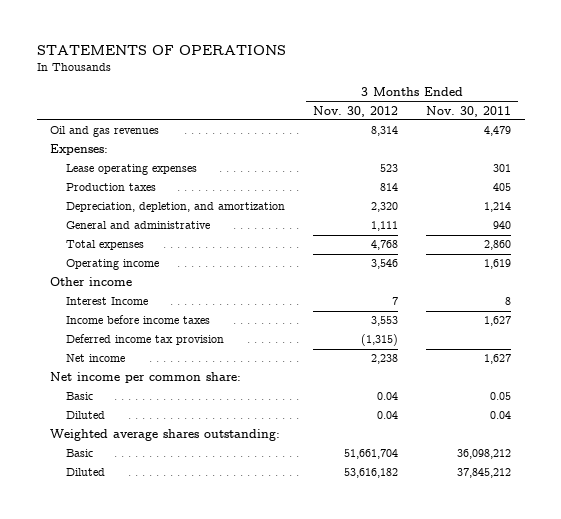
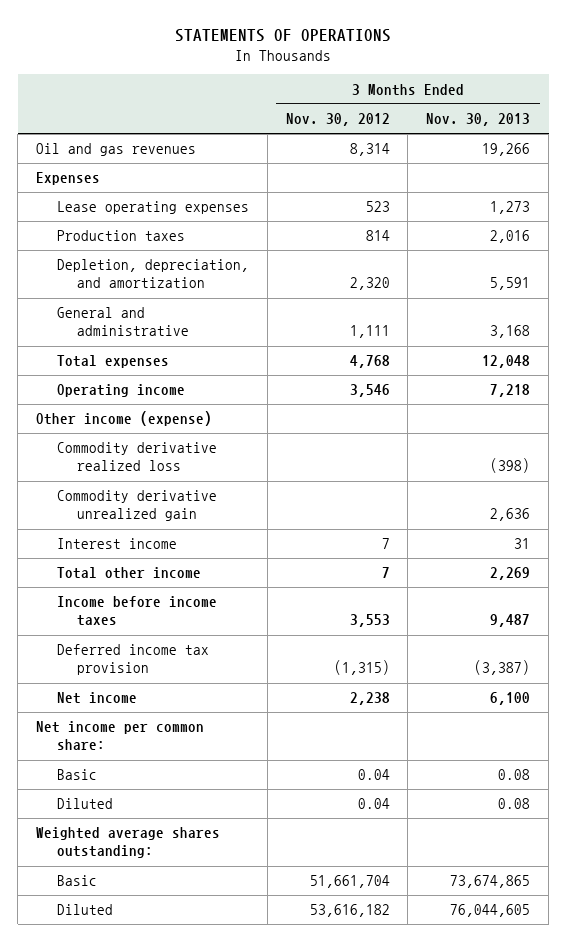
- | 3 Months Ended Nov. 30, 2012 | 3 Months Ended Nov. 30, 2011
+ | 3 Months Ended Nov. 30, 2012 | 3 Months Ended Nov. 30, 2013
- Expenses:
+ Expenses
- Depreciation, depletion, and amortization | 2,320 | 1,214
+ Depletion, depreciation, and amortization | 2,320 | 5,591
- Other income
- Interest Income | 7 | 8
+ Other income (expense)
+ Commodity derivative realized loss | | (398)
+ Commodity derivative unrealized gain | | 2,636
+ Interest income | 7 | 31
+ Total other income | 7 | 2,269

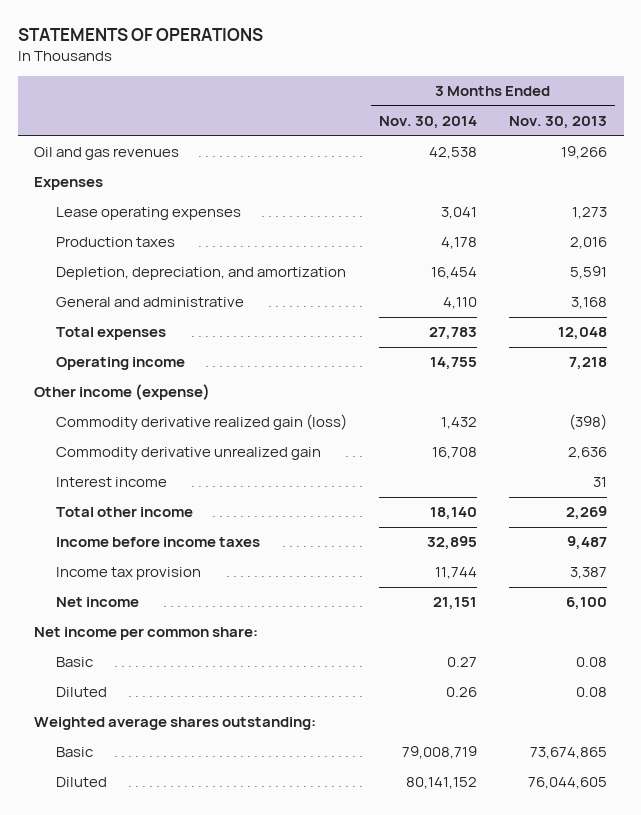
- | 3 Months Ended Nov. 30, 2012 | 3 Months Ended Nov. 30, 2013
+ | 3 Months Ended Nov. 30, 2014 | 3 Months Ended Nov. 30, 2013
- Commodity derivative realized loss | | (398)
+ Commodity derivative realized gain (loss) | 1,432 | (398)
- Deferred income tax provision | (1,315) | (3,387)
+ Income tax provision | 11,744 | 3,387

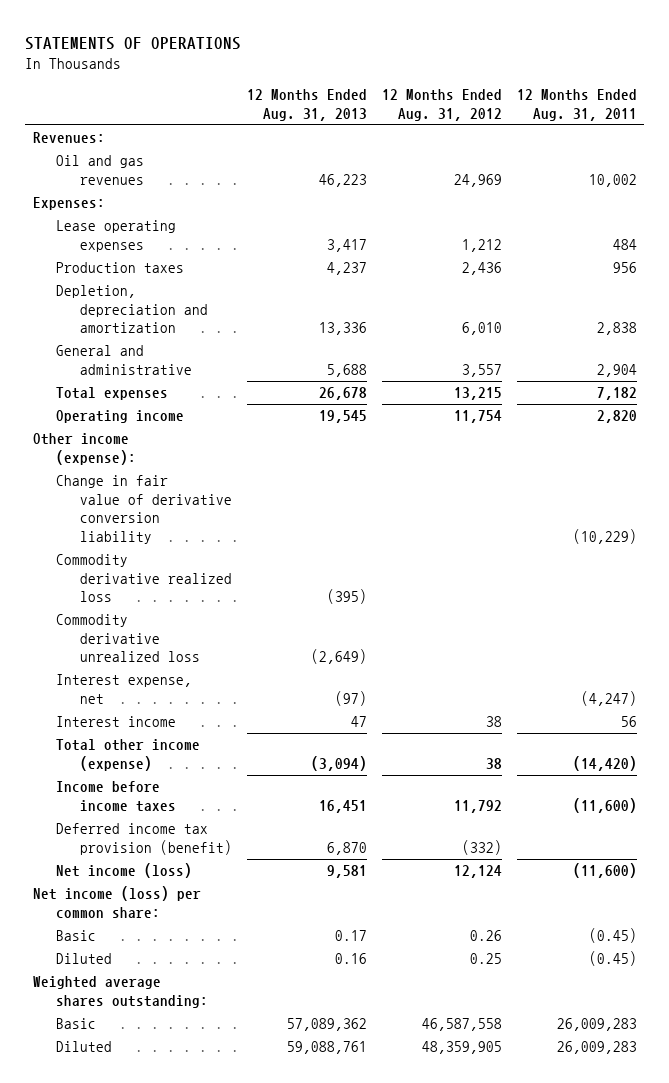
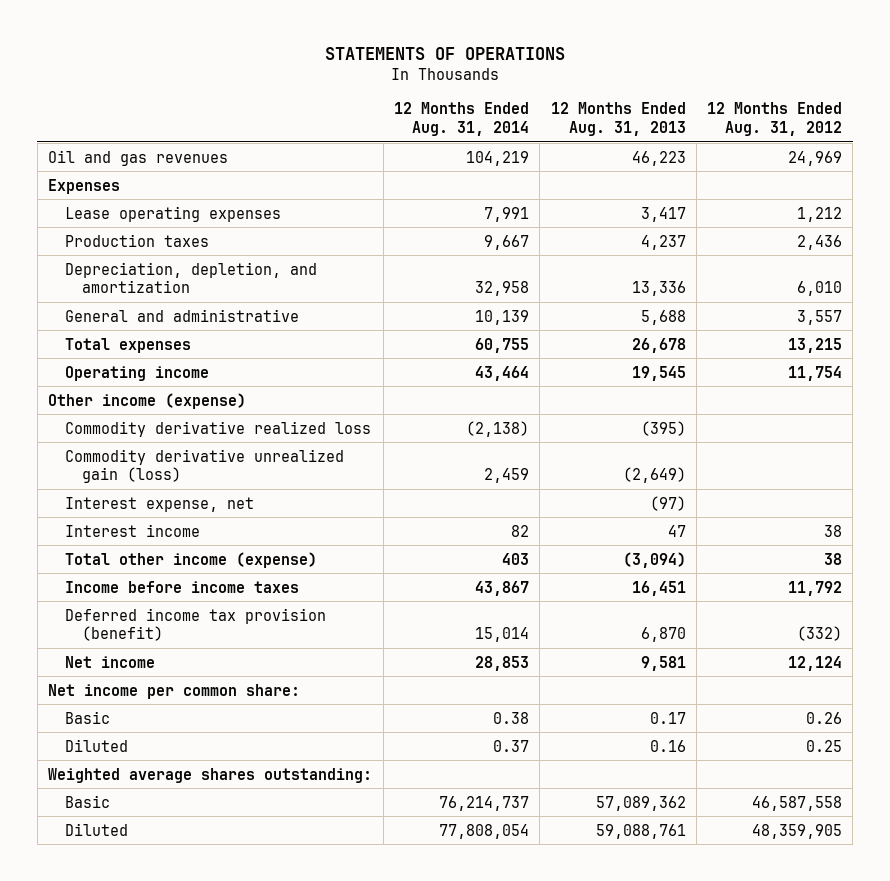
- | 12 Months Ended Aug. 31, 2013 | 12 Months Ended Aug. 31, 2012 | 12 Months Ended Aug. 31, 2011
+ | 12 Months Ended Aug. 31, 2014 | 12 Months Ended Aug. 31, 2013 | 12 Months Ended Aug. 31, 2012
- Revenues:
- Expenses:
+ Expenses
- Depletion, depreciation and amortization | 13,336 | 6,010 | 2,838
+ Depreciation, depletion, and amortization | 32,958 | 13,336 | 6,010
- Other income (expense):
- Change in fair value of derivative conversion liability | | | (10,229)
+ Other income (expense)
- Commodity derivative unrealized loss | (2,649) | |
+ Commodity derivative unrealized gain (loss) | 2,459 | (2,649) |
- Net income (loss) | 9,581 | 12,124 | (11,600)
- Net income (loss) per common share:
+ Net income | 28,853 | 9,581 | 12,124
+ Net income per common share:

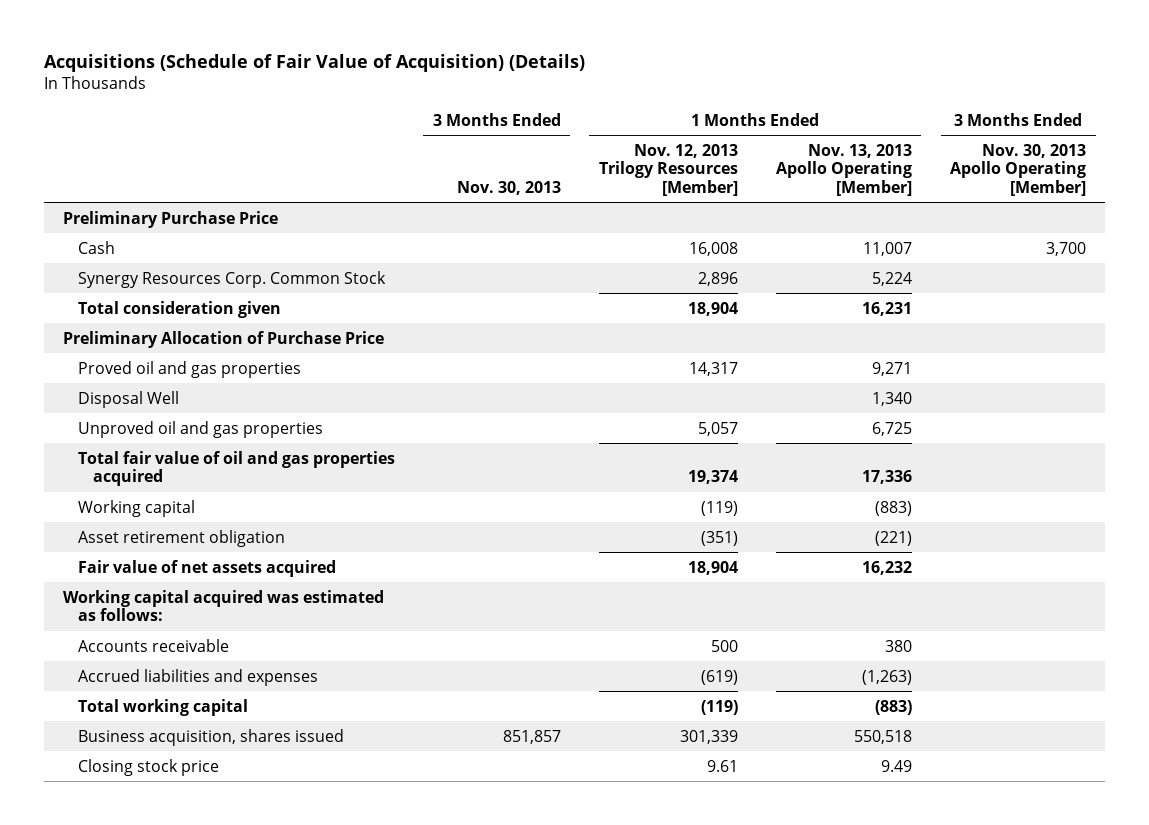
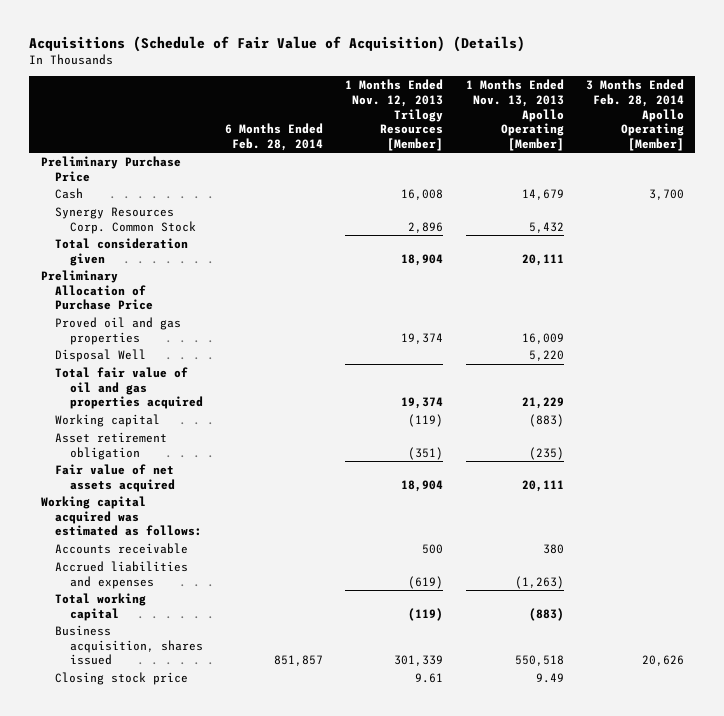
- | 3 Months Ended Nov. 30, 2013 | 1 Months Ended Nov. 12, 2013 Trilogy Resources [Member] | 1 Months Ended Nov. 13, 2013 Apollo Operating [Member] | 3 Months Ended Nov. 30, 2013 Apollo Operating [Member]
+ | 6 Months Ended Feb. 28, 2014 | 1 Months Ended Nov. 12, 2013 Trilogy Resources [Member] | 1 Months Ended Nov. 13, 2013 Apollo Operating [Member] | 3 Months Ended Feb. 28, 2014 Apollo Operating [Member]
- Cash | | 16,008 | 11,007 | 3,700
- Synergy Resources Corp. Common Stock | | 2,896 | 5,224 |
- Total consideration given | | 18,904 | 16,231 |
+ Cash | | 16,008 | 14,679 | 3,700
+ Synergy Resources Corp. Common Stock | | 2,896 | 5,432 |
+ Total consideration given | | 18,904 | 20,111 |
- Proved oil and gas properties | | 14,317 | 9,271 |
- Disposal Well | | | 1,340 |
- Unproved oil and gas properties | | 5,057 | 6,725 |
- Total fair value of oil and gas properties acquired | | 19,374 | 17,336 |
+ Proved oil and gas properties | | 19,374 | 16,009 |
+ Disposal Well | | | 5,220 |
+ Total fair value of oil and gas properties acquired | | 19,374 | 21,229 |
- Asset retirement obligation | | (351) | (221) |
- Fair value of net assets acquired | | 18,904 | 16,232 |
+ Asset retirement obligation | | (351) | (235) |
+ Fair value of net assets acquired | | 18,904 | 20,111 |

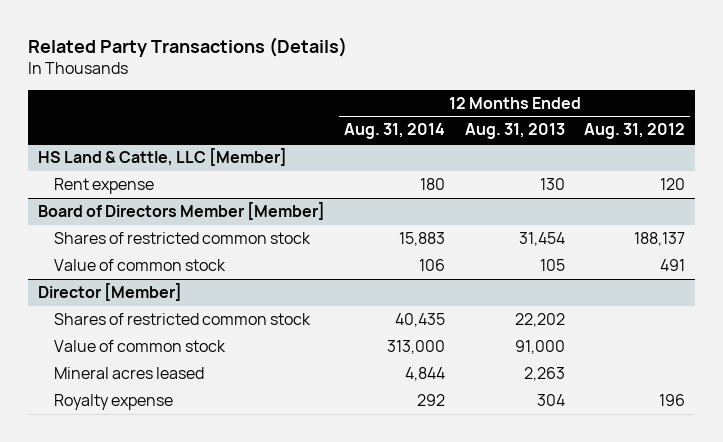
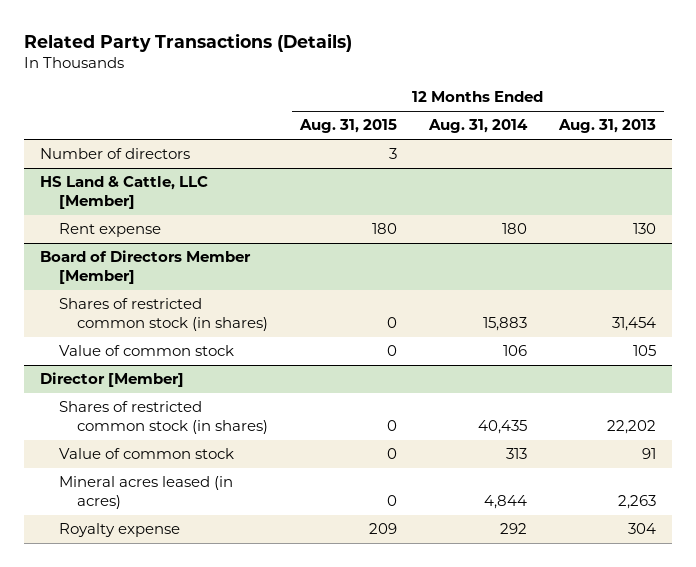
- | 12 Months Ended Aug. 31, 2014 | 12 Months Ended Aug. 31, 2013 | 12 Months Ended Aug. 31, 2012
+ | 12 Months Ended Aug. 31, 2015 | 12 Months Ended Aug. 31, 2014 | 12 Months Ended Aug. 31, 2013
+ Number of directors | 3 | |
@ Board of Directors Member [Member]
- Shares of restricted common stock | 15,883 | 31,454 | 188,137
+ Shares of restricted common stock (in shares) | 0 | 15,883 | 31,454
@ Director [Member]
- Shares of restricted common stock | 40,435 | 22,202 |
- Value of common stock | 313,000 | 91,000 |
- Mineral acres leased | 4,844 | 2,263 |
+ Shares of restricted common stock (in shares) | 0 | 40,435 | 22,202
+ Value of common stock | 0 | 313 | 91
+ Mineral acres leased (in acres) | 0 | 4,844 | 2,263

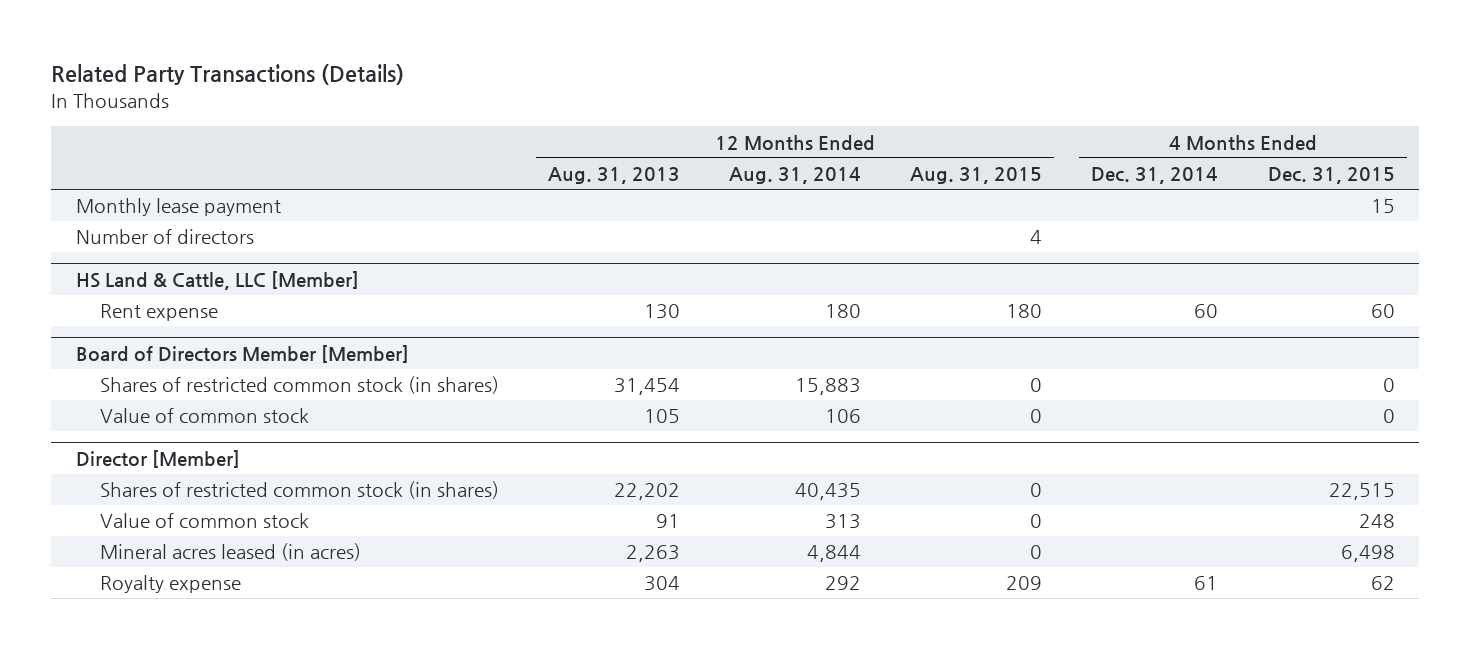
- | 12 Months Ended Aug. 31, 2015 | 12 Months Ended Aug. 31, 2014 | 12 Months Ended Aug. 31, 2013
+ | 12 Months Ended Aug. 31, 2013 | 12 Months Ended Aug. 31, 2014 | 12 Months Ended Aug. 31, 2015 | 4 Months Ended Dec. 31, 2014 | 4 Months Ended Dec. 31, 2015
- Number of directors | 3 | |
+ Monthly lease payment | | | | | 15
+ Number of directors | | | 4 | |

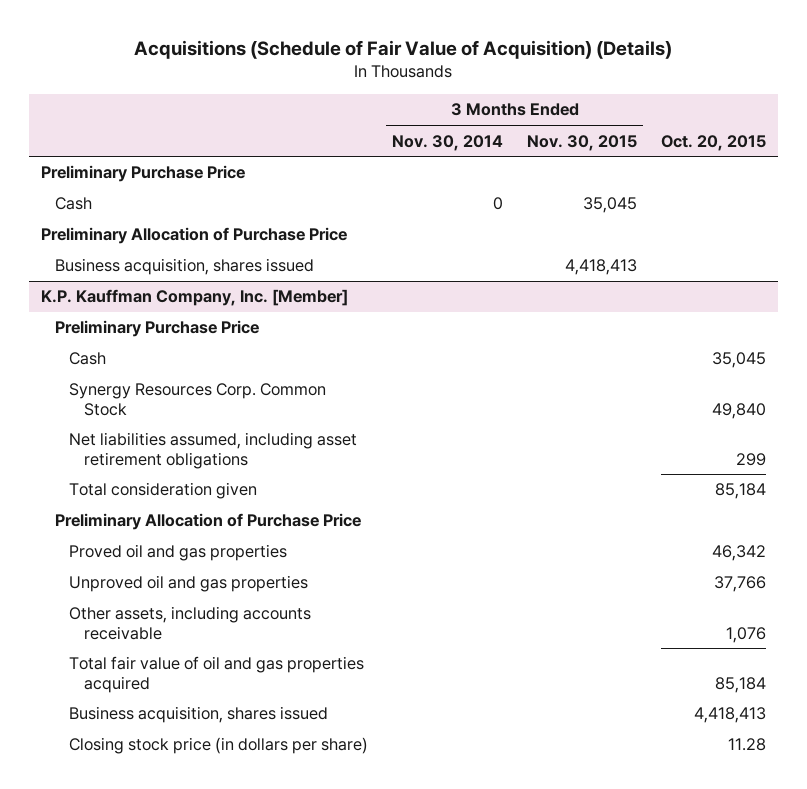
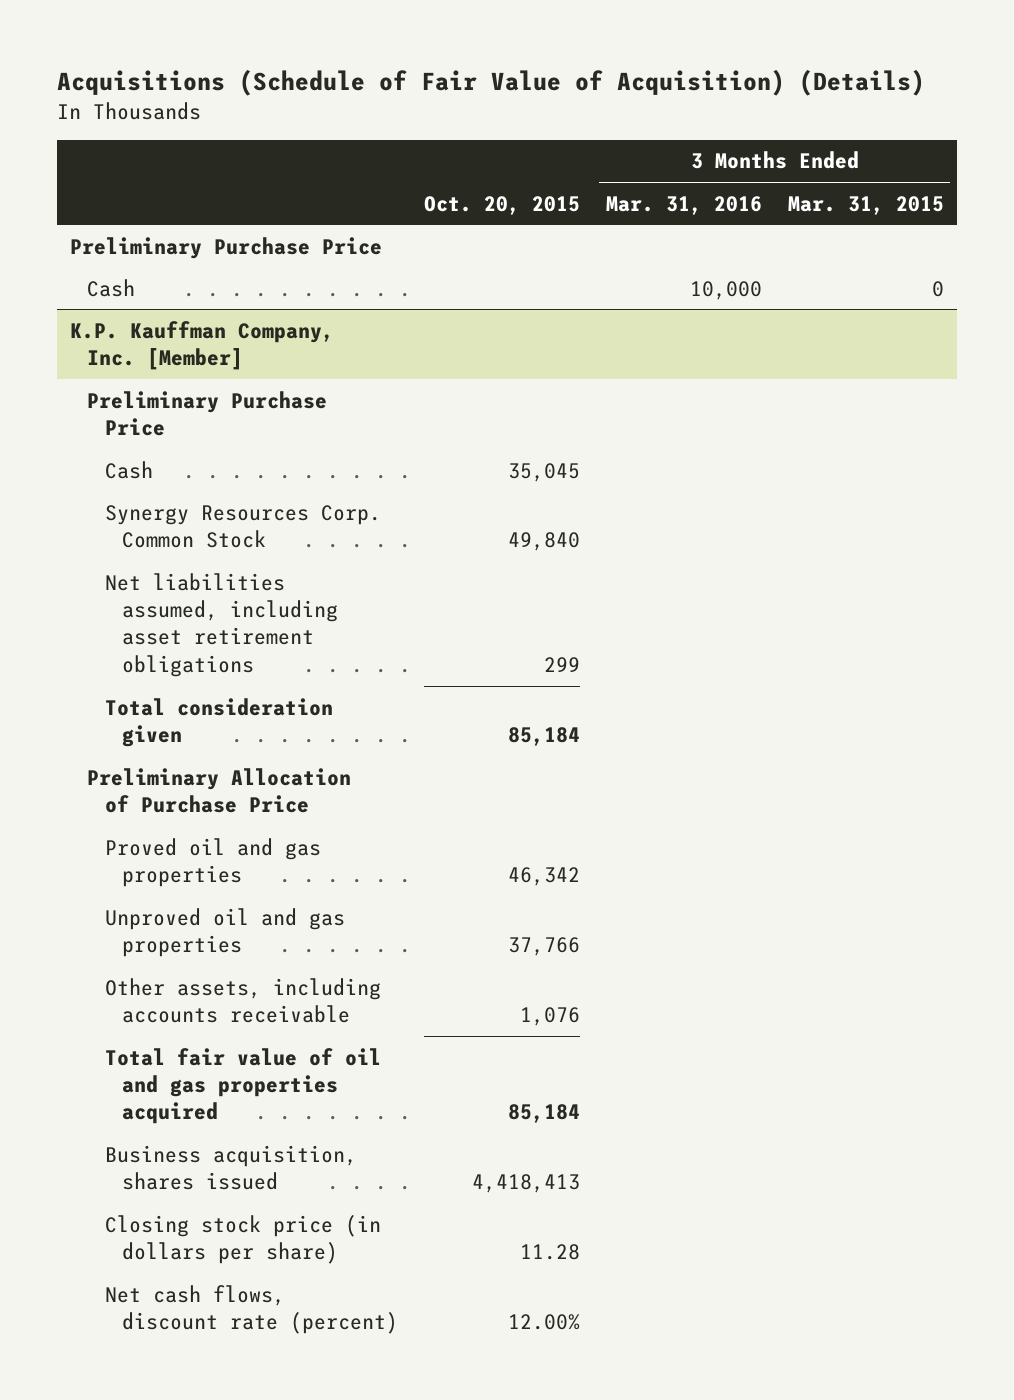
- | 3 Months Ended Nov. 30, 2014 | 3 Months Ended Nov. 30, 2015 | Oct. 20, 2015
+ | Oct. 20, 2015 | 3 Months Ended Mar. 31, 2016 | 3 Months Ended Mar. 31, 2015
- Preliminary Allocation of Purchase Price
- Business acquisition, shares issued | | 4,418,413 |
@ K.P. Kauffman Company, Inc. [Member]
+ Net cash flows, discount rate (percent) | 12.00% | |

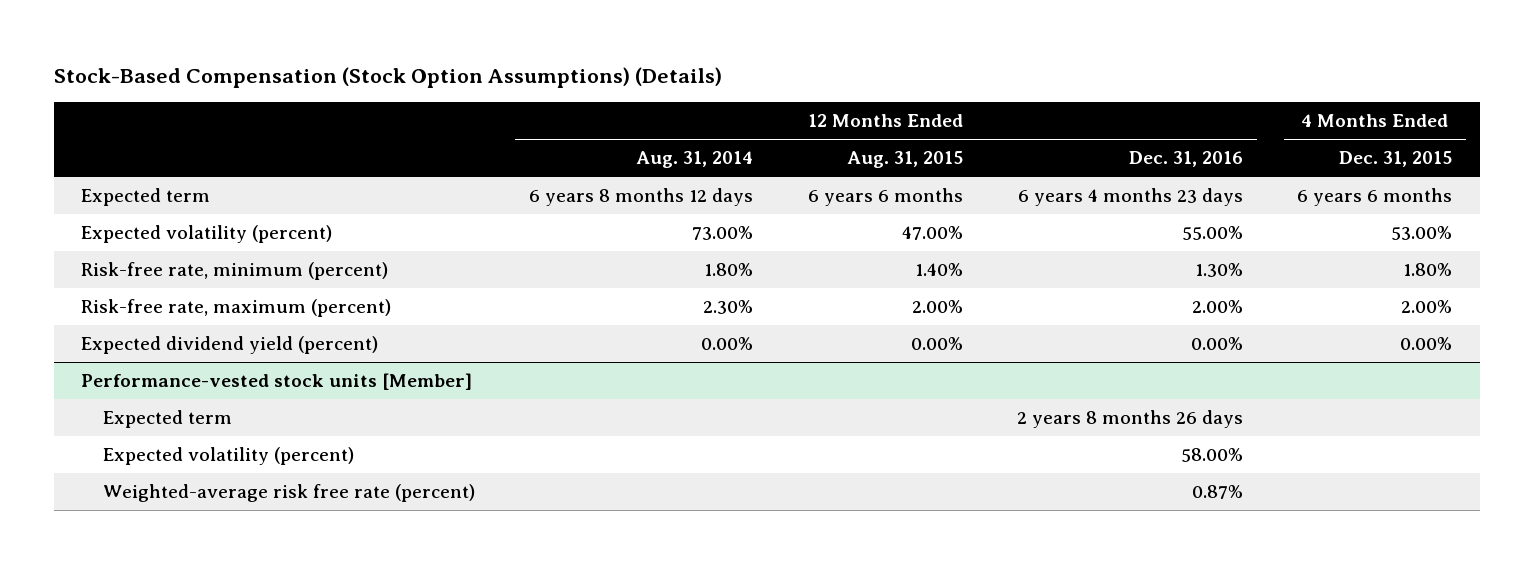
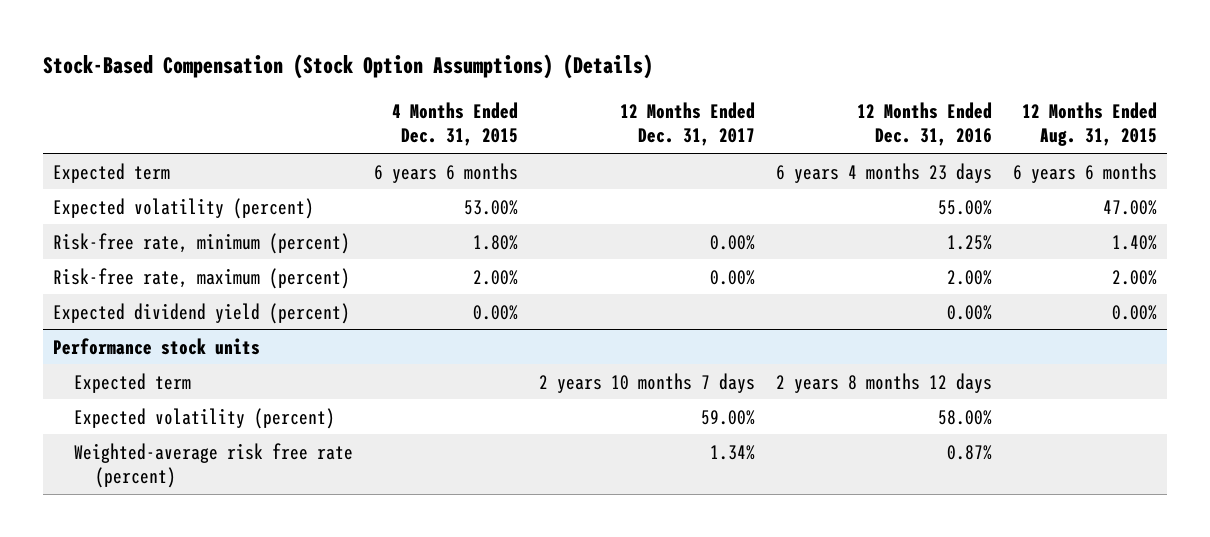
- | 12 Months Ended Aug. 31, 2014 | 12 Months Ended Aug. 31, 2015 | 12 Months Ended Dec. 31, 2016 | 4 Months Ended Dec. 31, 2015
+ | 4 Months Ended Dec. 31, 2015 | 12 Months Ended Dec. 31, 2017 | 12 Months Ended Dec. 31, 2016 | 12 Months Ended Aug. 31, 2015
- Risk-free rate, minimum (percent) | 1.80% | 1.40% | 1.30% | 1.80%
+ Risk-free rate, minimum (percent) | 1.80% | 0.00% | 1.25% | 1.40%
- Performance-vested stock units [Member]
- Expected term | | | 2 years 8 months 26 days |
+ Performance stock units
+ Expected term | | 2 years 10 months 7 days | 2 years 8 months 12 days |

